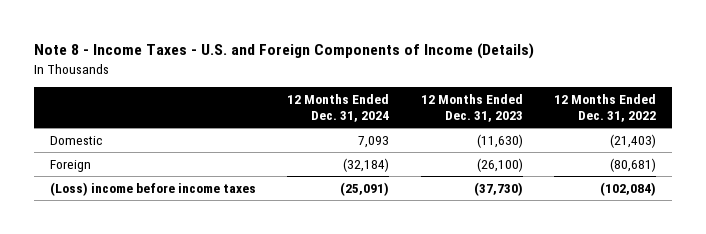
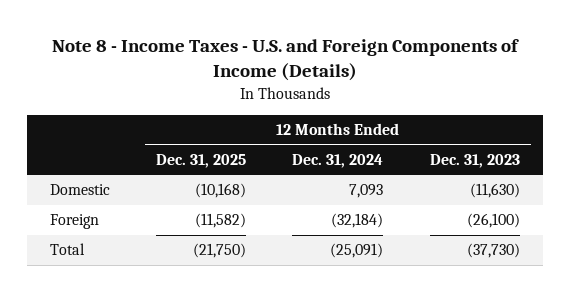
- | 12 Months Ended Dec. 31, 2024 | 12 Months Ended Dec. 31, 2023 | 12 Months Ended Dec. 31, 2022
+ | 12 Months Ended Dec. 31, 2025 | 12 Months Ended Dec. 31, 2024 | 12 Months Ended Dec. 31, 2023
- (Loss) income before income taxes | (25,091) | (37,730) | (102,084)
+ Total | (21,750) | (25,091) | (37,730)

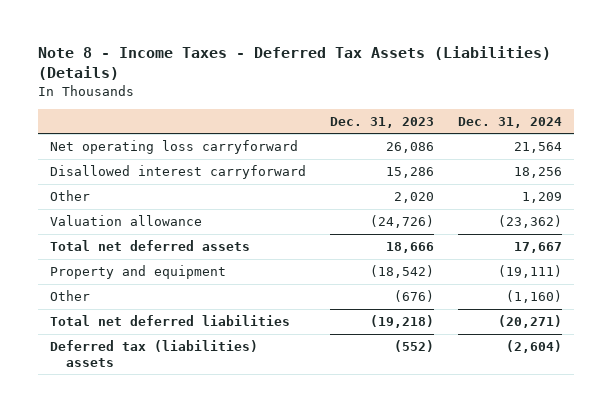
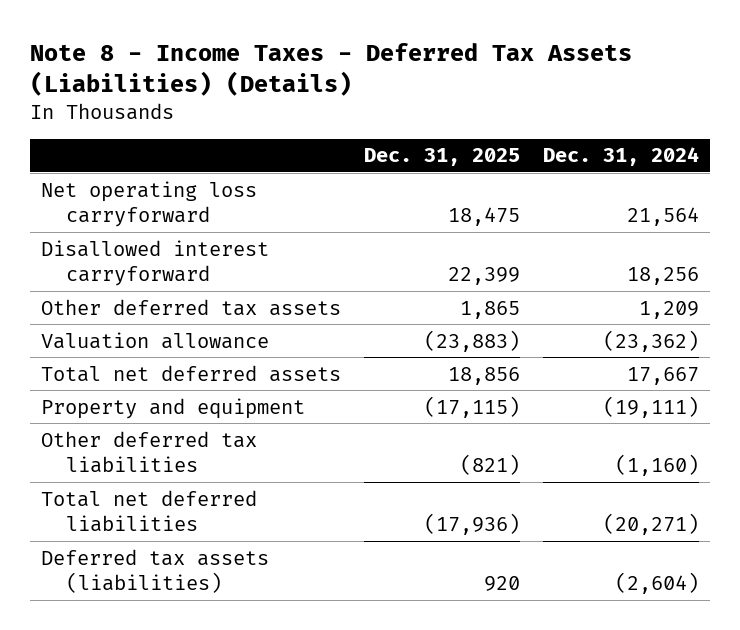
- | Dec. 31, 2023 | Dec. 31, 2024
+ | Dec. 31, 2025 | Dec. 31, 2024
- Other | 2,020 | 1,209
+ Other deferred tax assets | 1,865 | 1,209
- Other | (676) | (1,160)
+ Other deferred tax liabilities | (821) | (1,160)
- Deferred tax (liabilities) assets | (552) | (2,604)
+ Deferred tax assets (liabilities) | 920 | (2,604)

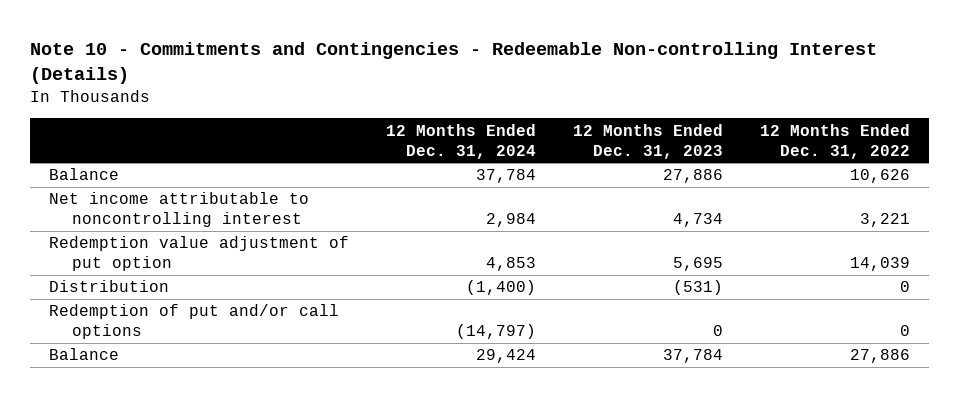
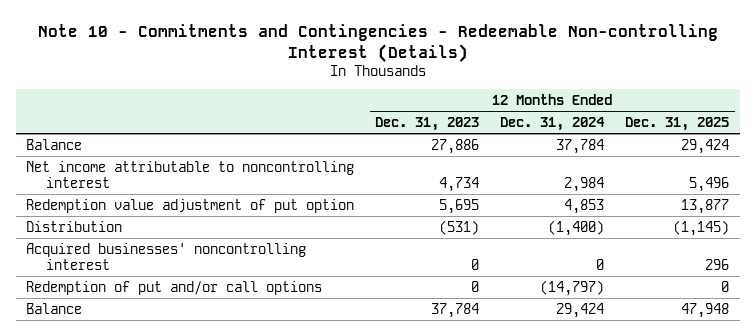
- | 12 Months Ended Dec. 31, 2024 | 12 Months Ended Dec. 31, 2023 | 12 Months Ended Dec. 31, 2022
+ | 12 Months Ended Dec. 31, 2023 | 12 Months Ended Dec. 31, 2024 | 12 Months Ended Dec. 31, 2025
+ Acquired businesses' noncontrolling interest | 0 | 0 | 296

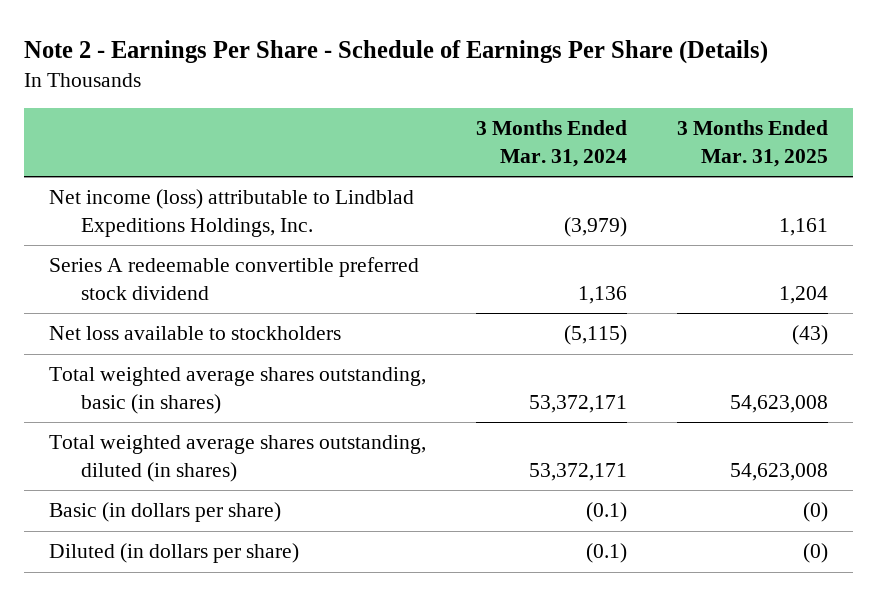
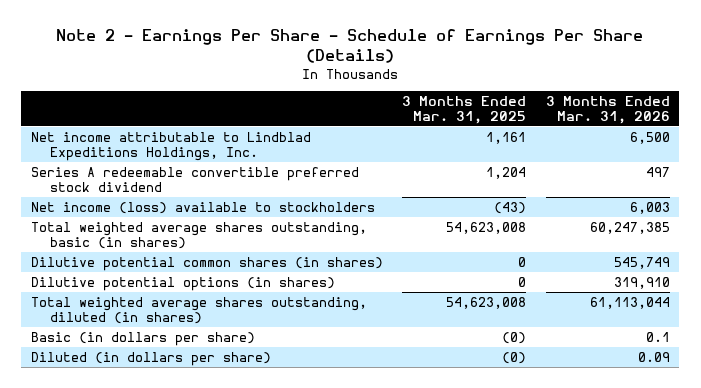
- | 3 Months Ended Mar. 31, 2024 | 3 Months Ended Mar. 31, 2025
+ | 3 Months Ended Mar. 31, 2025 | 3 Months Ended Mar. 31, 2026
- Net income (loss) attributable to Lindblad Expeditions Holdings, Inc. | (3,979) | 1,161
+ Net income attributable to Lindblad Expeditions Holdings, Inc. | 1,161 | 6,500
- Net loss available to stockholders | (5,115) | (43)
+ Net income (loss) available to stockholders | (43) | 6,003
+ Dilutive potential common shares (in shares) | 0 | 545,749
+ Dilutive potential options (in shares) | 0 | 319,910

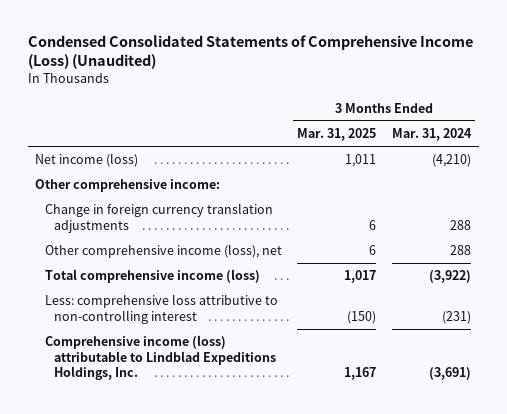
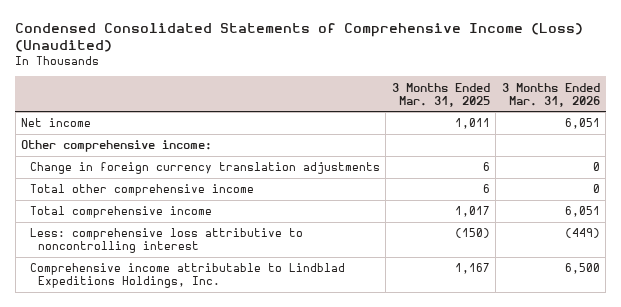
- | 3 Months Ended Mar. 31, 2025 | 3 Months Ended Mar. 31, 2024
+ | 3 Months Ended Mar. 31, 2025 | 3 Months Ended Mar. 31, 2026
- Net income (loss) | 1,011 | (4,210)
+ Net income | 1,011 | 6,051
- Other comprehensive income (loss), net | 6 | 288
- Total comprehensive income (loss) | 1,017 | (3,922)
- Less: comprehensive loss attributive to non-controlling interest | (150) | (231)
- Comprehensive income (loss) attributable to Lindblad Expeditions Holdings, Inc. | 1,167 | (3,691)
+ Total other comprehensive income | 6 | 0
+ Total comprehensive income | 1,017 | 6,051
+ Less: comprehensive loss attributive to noncontrolling interest | (150) | (449)
+ Comprehensive income attributable to Lindblad Expeditions Holdings, Inc. | 1,167 | 6,500

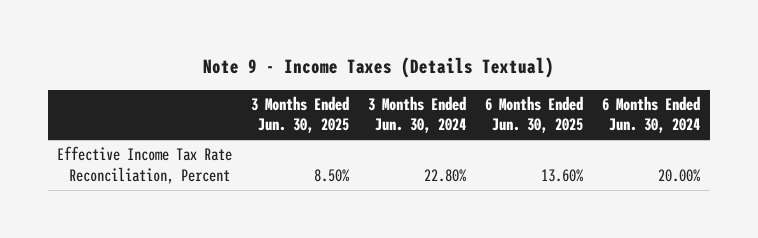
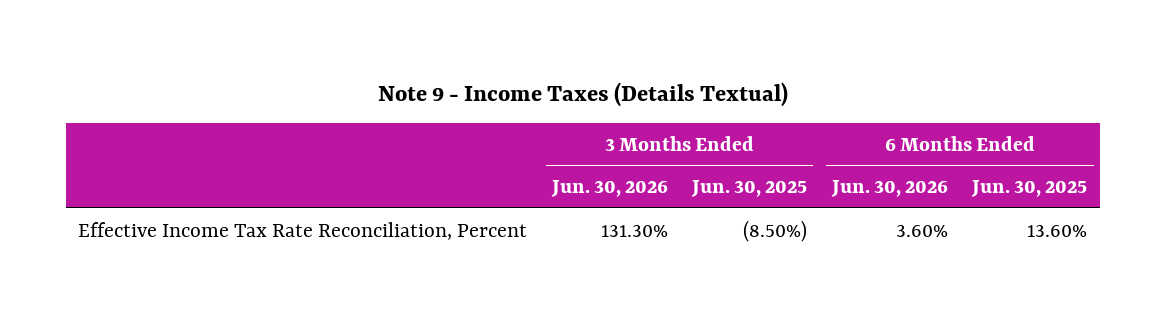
- | 3 Months Ended Jun. 30, 2025 | 3 Months Ended Jun. 30, 2024 | 6 Months Ended Jun. 30, 2025 | 6 Months Ended Jun. 30, 2024
+ | 3 Months Ended Jun. 30, 2026 | 3 Months Ended Jun. 30, 2025 | 6 Months Ended Jun. 30, 2026 | 6 Months Ended Jun. 30, 2025
- Effective Income Tax Rate Reconciliation, Percent | 8.50% | 22.80% | 13.60% | 20.00%
+ Effective Income Tax Rate Reconciliation, Percent | 131.30% | (8.50%) | 3.60% | 13.60%

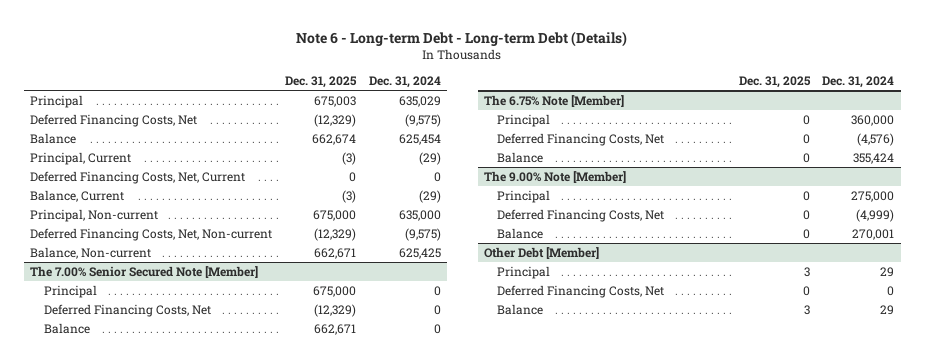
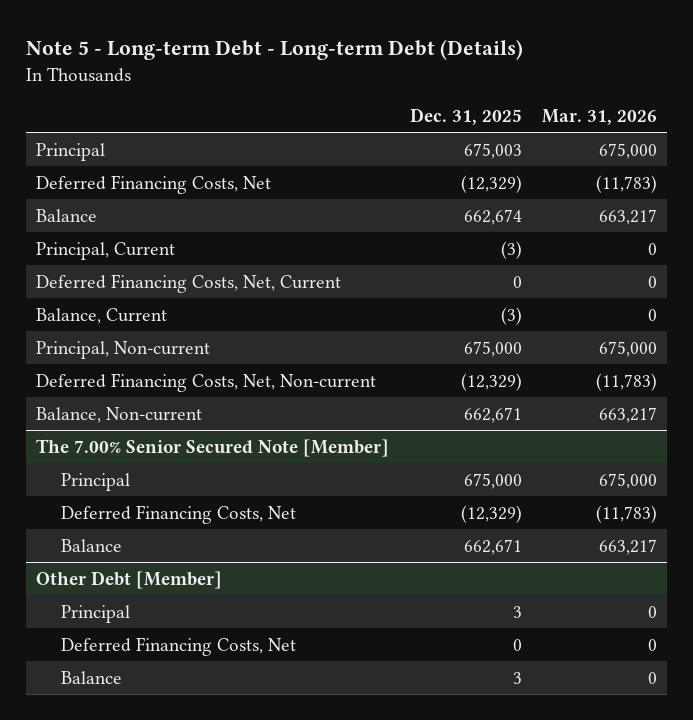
- Note 6 - Long-term Debt - Long-term Debt (Details)
+ Note 5 - Long-term Debt - Long-term Debt (Details)
- | Dec. 31, 2025 | Dec. 31, 2024
+ | Dec. 31, 2025 | Mar. 31, 2026
- The 6.75% Note [Member]
- Principal | 0 | 360,000
- Deferred Financing Costs, Net | 0 | (4,576)
- Balance | 0 | 355,424
- The 9.00% Note [Member]
- Principal | 0 | 275,000
- Deferred Financing Costs, Net | 0 | (4,999)
- Balance | 0 | 270,001

